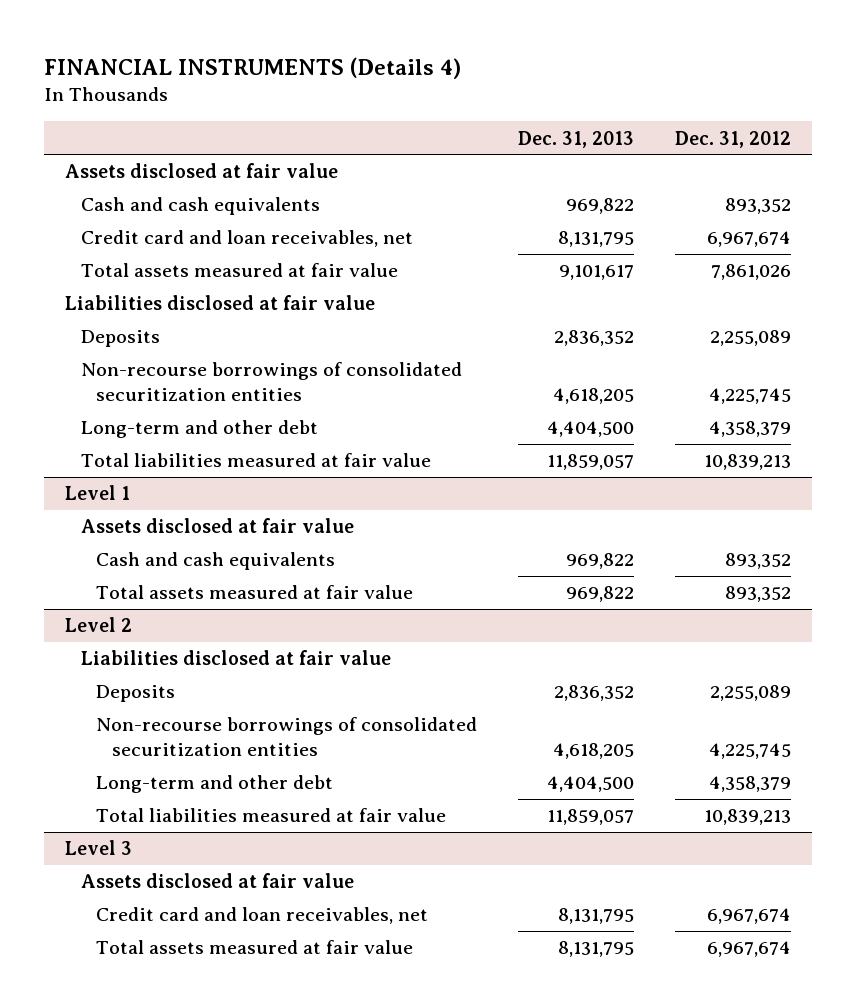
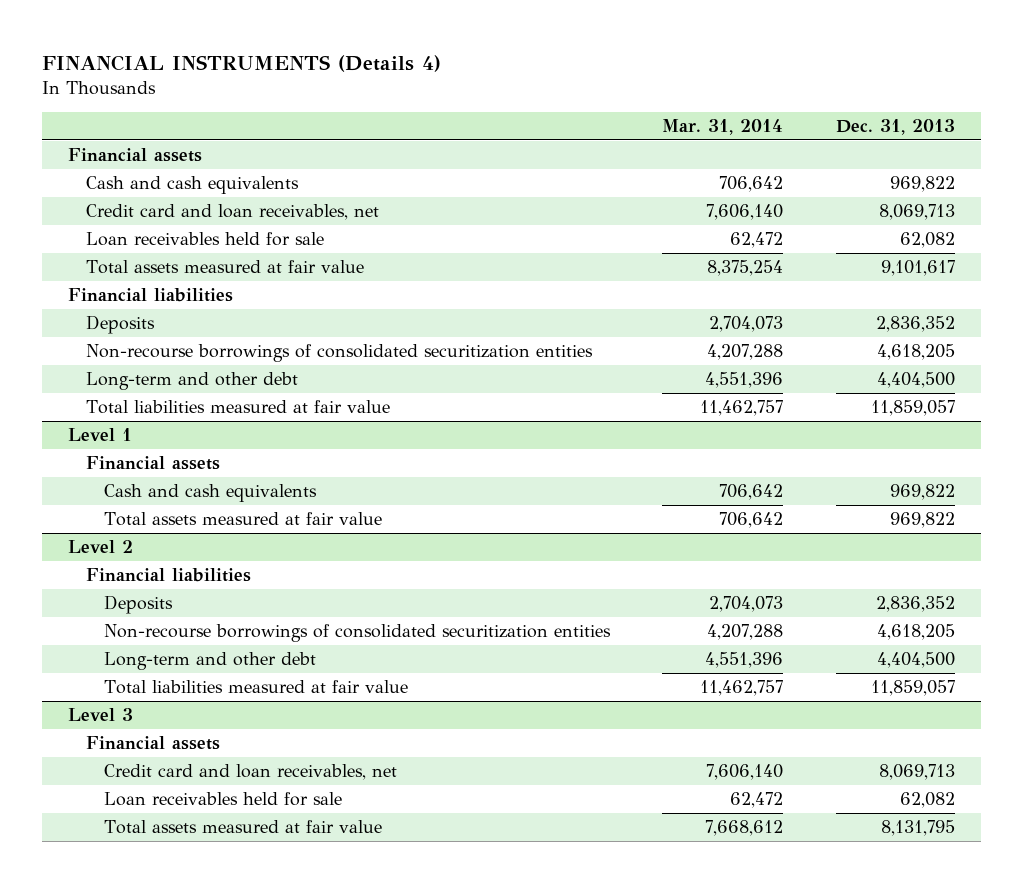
- | Dec. 31, 2013 | Dec. 31, 2012
+ | Mar. 31, 2014 | Dec. 31, 2013
- Assets disclosed at fair value
+ Financial assets
- Credit card and loan receivables, net | 8,131,795 | 6,967,674
+ Credit card and loan receivables, net | 7,606,140 | 8,069,713
+ Loan receivables held for sale | 62,472 | 62,082
- Liabilities disclosed at fair value
+ Financial liabilities
@ Level 1
- Assets disclosed at fair value
+ Financial assets
@ Level 2
- Liabilities disclosed at fair value
+ Financial liabilities
@ Level 3
- Assets disclosed at fair value
- Credit card and loan receivables, net | 8,131,795 | 6,967,674
+ Financial assets
+ Credit card and loan receivables, net | 7,606,140 | 8,069,713
+ Loan receivables held for sale | 62,472 | 62,082

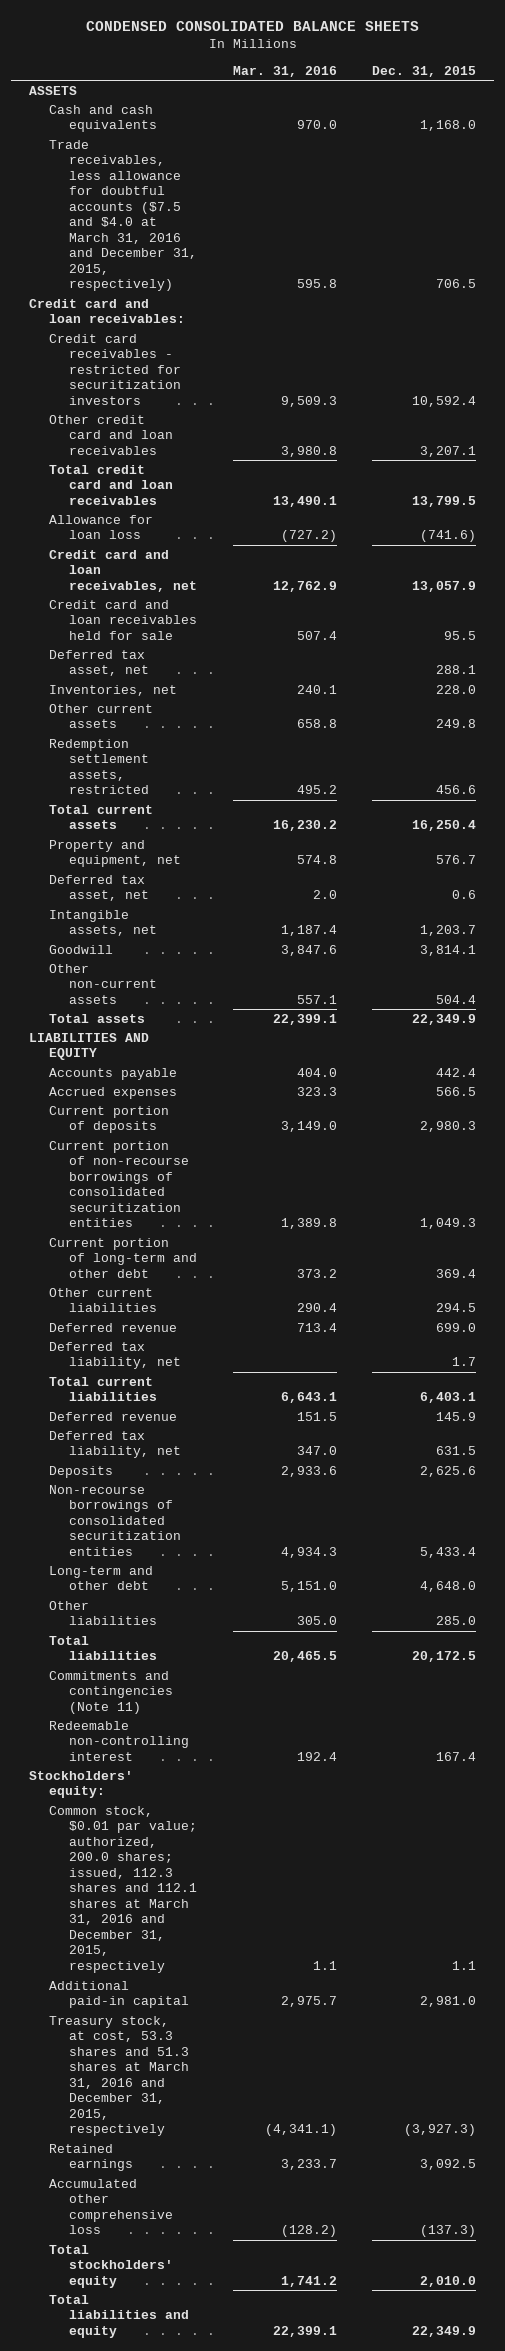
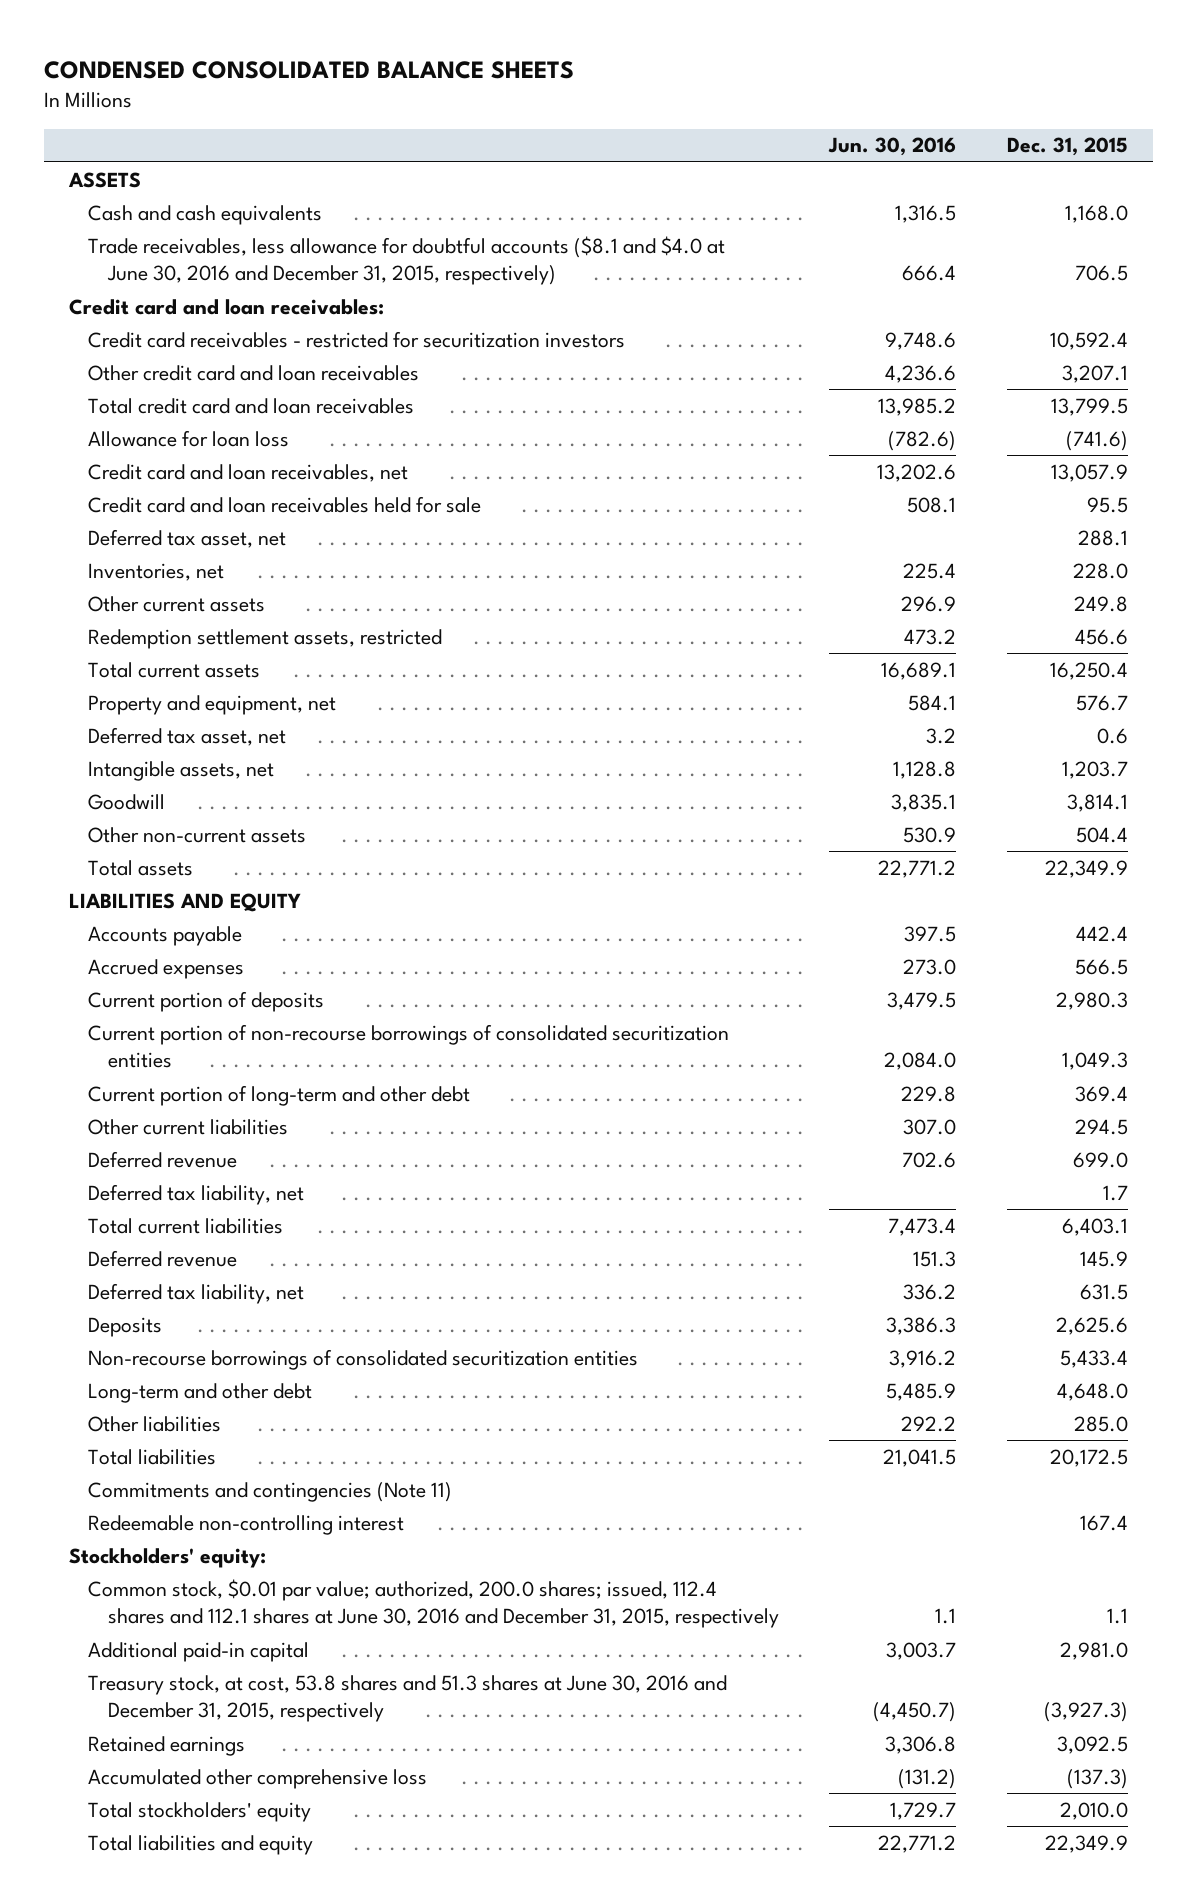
- | Mar. 31, 2016 | Dec. 31, 2015
+ | Jun. 30, 2016 | Dec. 31, 2015
- Trade receivables, less allowance for doubtful accounts ($7.5 and $4.0 at March 31, 2016 and December 31, 2015, respectively) | 595.8 | 706.5
+ Trade receivables, less allowance for doubtful accounts ($8.1 and $4.0 at June 30, 2016 and December 31, 2015, respectively) | 666.4 | 706.5
- Common stock, $0.01 par value; authorized, 200.0 shares; issued, 112.3 shares and 112.1 shares at March 31, 2016 and December 31, 2015, respectively | 1.1 | 1.1
+ Common stock, $0.01 par value; authorized, 200.0 shares; issued, 112.4 shares and 112.1 shares at June 30, 2016 and December 31, 2015, respectively | 1.1 | 1.1
- Treasury stock, at cost, 53.3 shares and 51.3 shares at March 31, 2016 and December 31, 2015, respectively | (4,341.1) | (3,927.3)
+ Treasury stock, at cost, 53.8 shares and 51.3 shares at June 30, 2016 and December 31, 2015, respectively | (4,450.7) | (3,927.3)

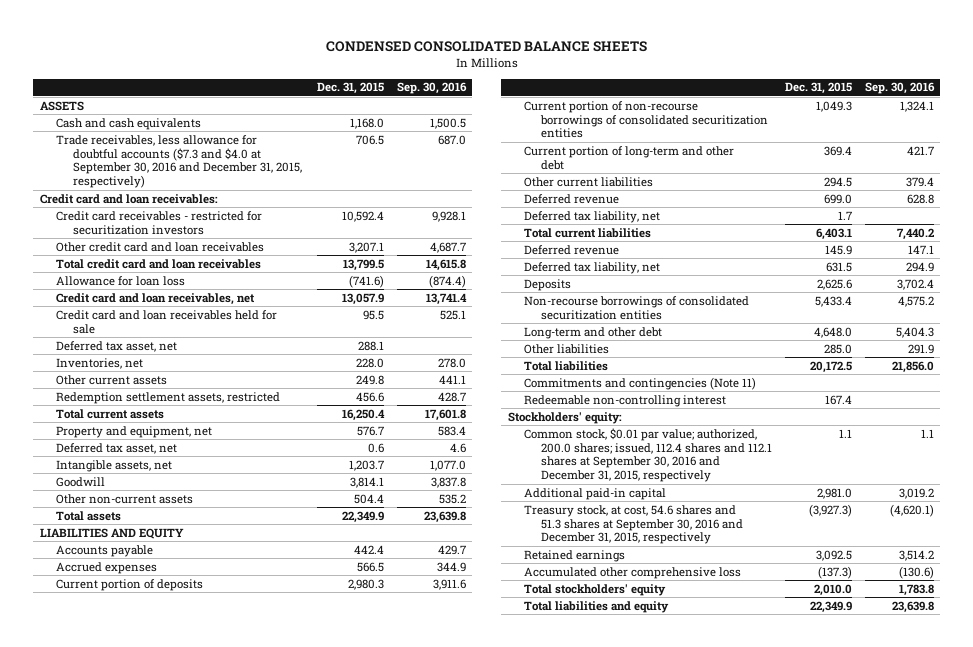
- | Jun. 30, 2016 | Dec. 31, 2015
+ | Dec. 31, 2015 | Sep. 30, 2016
- Trade receivables, less allowance for doubtful accounts ($8.1 and $4.0 at June 30, 2016 and December 31, 2015, respectively) | 666.4 | 706.5
+ Trade receivables, less allowance for doubtful accounts ($7.3 and $4.0 at September 30, 2016 and December 31, 2015, respectively) | 706.5 | 687.0
- Common stock, $0.01 par value; authorized, 200.0 shares; issued, 112.4 shares and 112.1 shares at June 30, 2016 and December 31, 2015, respectively | 1.1 | 1.1
+ Common stock, $0.01 par value; authorized, 200.0 shares; issued, 112.4 shares and 112.1 shares at September 30, 2016 and December 31, 2015, respectively | 1.1 | 1.1
- Treasury stock, at cost, 53.8 shares and 51.3 shares at June 30, 2016 and December 31, 2015, respectively | (4,450.7) | (3,927.3)
+ Treasury stock, at cost, 54.6 shares and 51.3 shares at September 30, 2016 and December 31, 2015, respectively | (3,927.3) | (4,620.1)

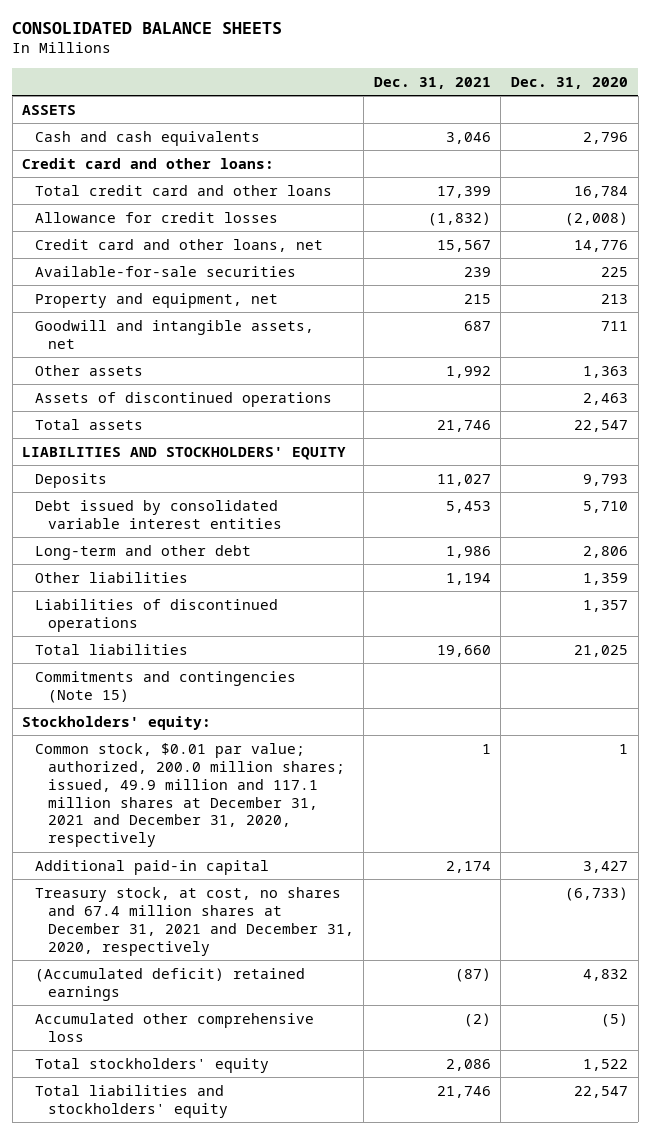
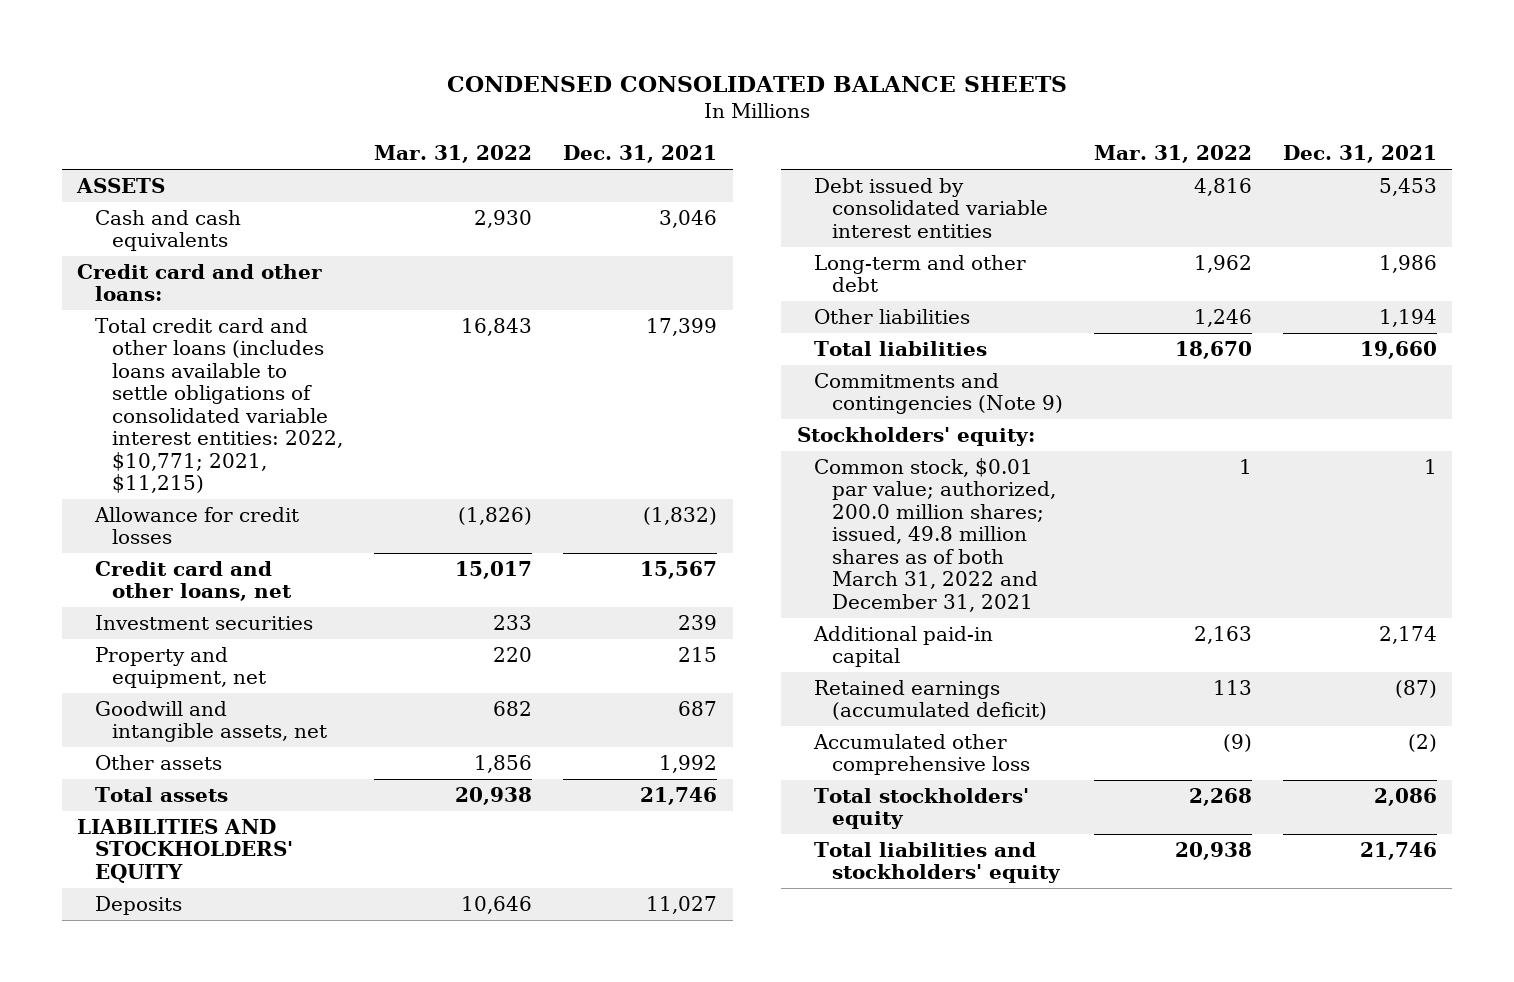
- CONSOLIDATED BALANCE SHEETS
+ CONDENSED CONSOLIDATED BALANCE SHEETS
- | Dec. 31, 2021 | Dec. 31, 2020
+ | Mar. 31, 2022 | Dec. 31, 2021
- Total credit card and other loans | 17,399 | 16,784
+ Total credit card and other loans (includes loans available to settle obligations of consolidated variable interest entities: 2022, $10,771; 2021, $11,215) | 16,843 | 17,399
- Available-for-sale securities | 239 | 225
+ Investment securities | 233 | 239
- Assets of discontinued operations | | 2,463
- Liabilities of discontinued operations | | 1,357
- Commitments and contingencies (Note 15)
+ Commitments and contingencies (Note 9)
- Common stock, $0.01 par value; authorized, 200.0 million shares; issued, 49.9 million and 117.1 million shares at December 31, 2021 and December 31, 2020, respectively | 1 | 1
+ Common stock, $0.01 par value; authorized, 200.0 million shares; issued, 49.8 million shares as of both March 31, 2022 and December 31, 2021 | 1 | 1
- Treasury stock, at cost, no shares and 67.4 million shares at December 31, 2021 and December 31, 2020, respectively | | (6,733)
- (Accumulated deficit) retained earnings | (87) | 4,832
+ Retained earnings (accumulated deficit) | 113 | (87)

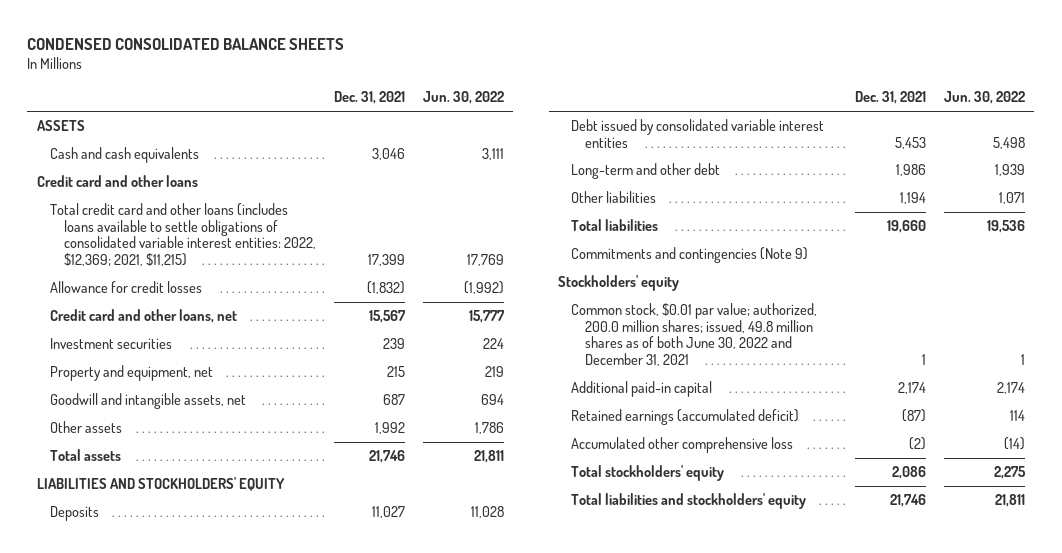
- | Mar. 31, 2022 | Dec. 31, 2021
+ | Dec. 31, 2021 | Jun. 30, 2022
- Credit card and other loans:
- Total credit card and other loans (includes loans available to settle obligations of consolidated variable interest entities: 2022, $10,771; 2021, $11,215) | 16,843 | 17,399
+ Credit card and other loans
+ Total credit card and other loans (includes loans available to settle obligations of consolidated variable interest entities: 2022, $12,369; 2021, $11,215) | 17,399 | 17,769
- Stockholders' equity:
- Common stock, $0.01 par value; authorized, 200.0 million shares; issued, 49.8 million shares as of both March 31, 2022 and December 31, 2021 | 1 | 1
+ Stockholders' equity
+ Common stock, $0.01 par value; authorized, 200.0 million shares; issued, 49.8 million shares as of both June 30, 2022 and December 31, 2021 | 1 | 1

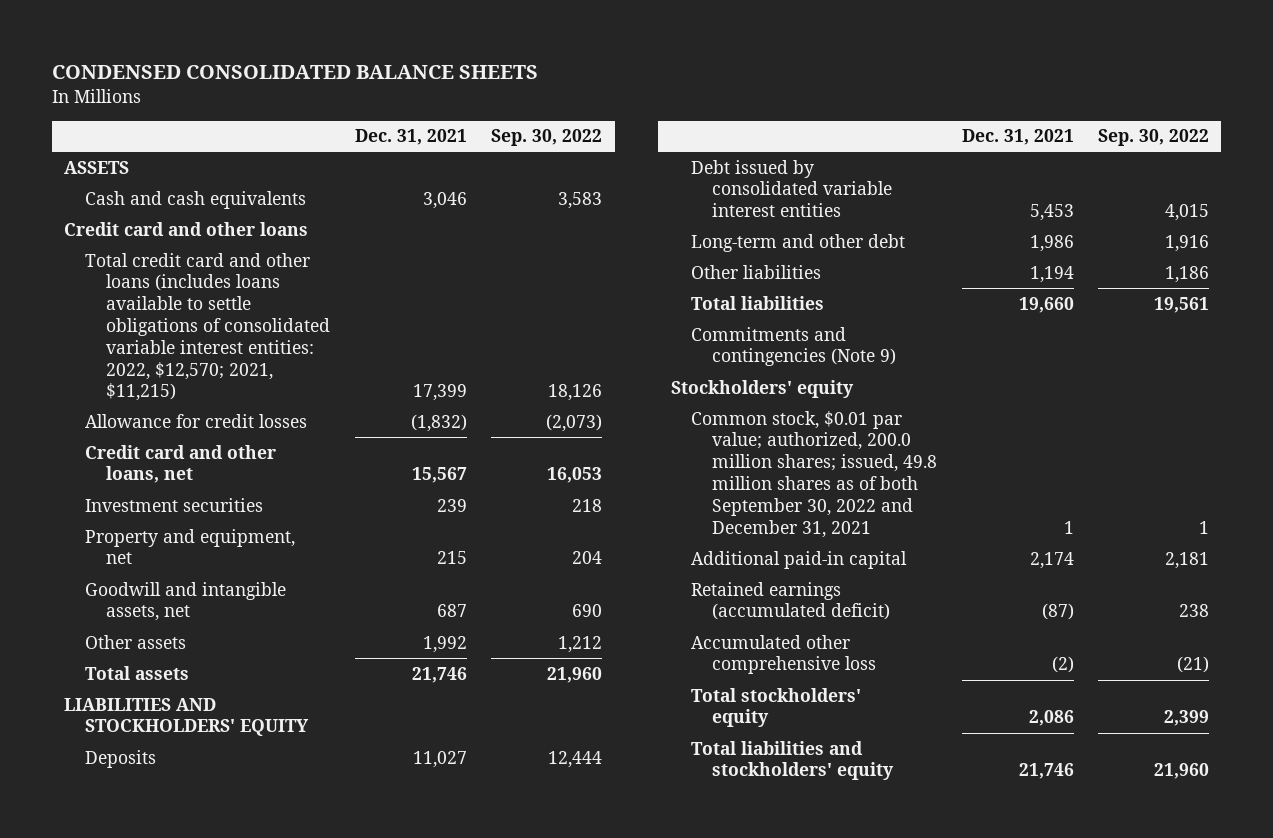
- | Dec. 31, 2021 | Jun. 30, 2022
+ | Dec. 31, 2021 | Sep. 30, 2022
- Total credit card and other loans (includes loans available to settle obligations of consolidated variable interest entities: 2022, $12,369; 2021, $11,215) | 17,399 | 17,769
+ Total credit card and other loans (includes loans available to settle obligations of consolidated variable interest entities: 2022, $12,570; 2021, $11,215) | 17,399 | 18,126
- Common stock, $0.01 par value; authorized, 200.0 million shares; issued, 49.8 million shares as of both June 30, 2022 and December 31, 2021 | 1 | 1
+ Common stock, $0.01 par value; authorized, 200.0 million shares; issued, 49.8 million shares as of both September 30, 2022 and December 31, 2021 | 1 | 1

